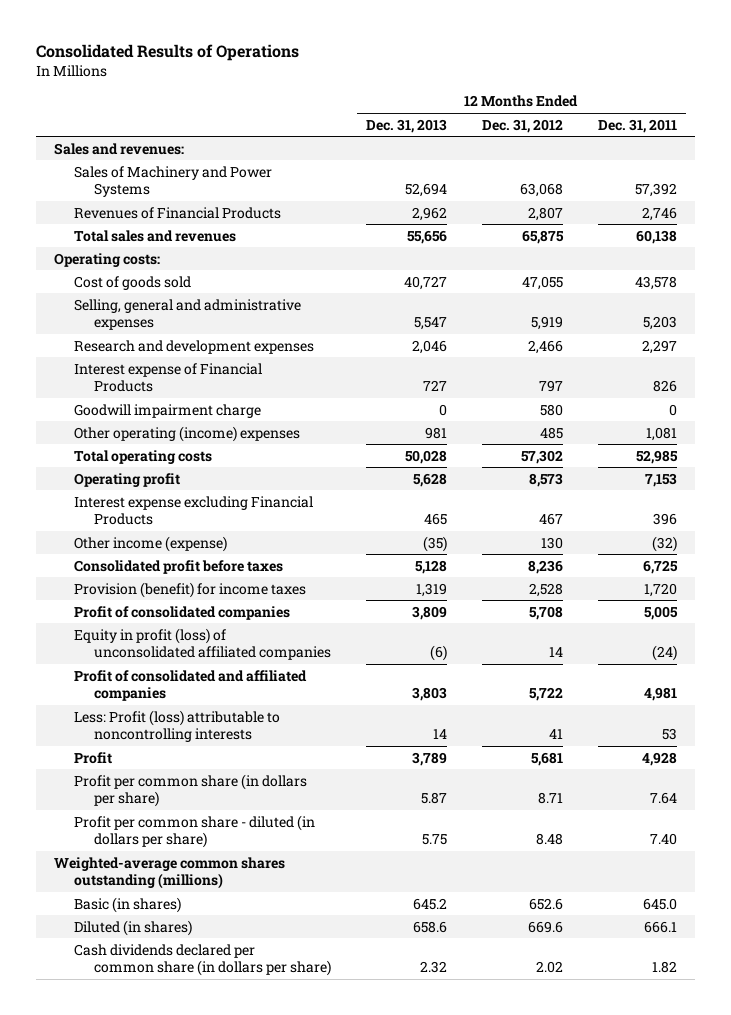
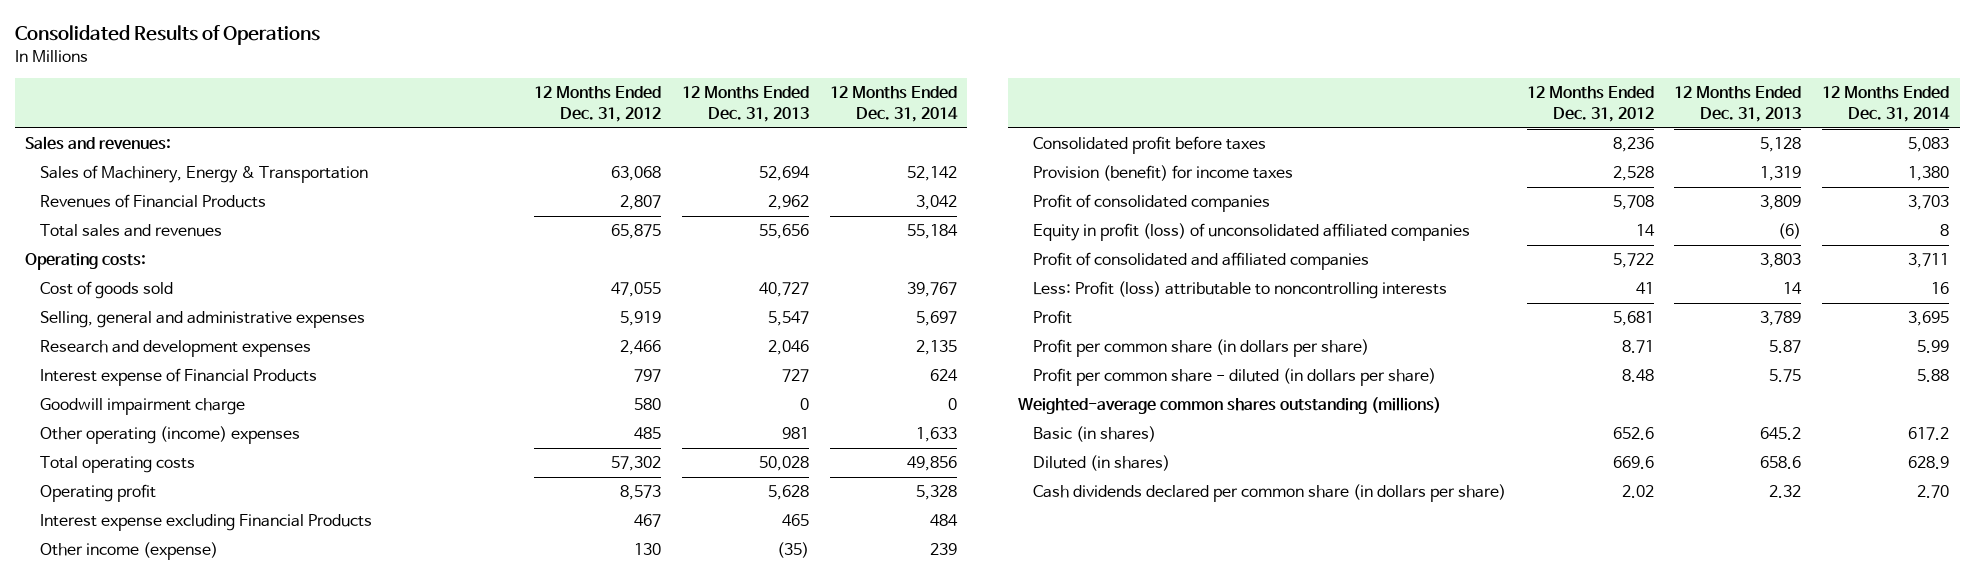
- | 12 Months Ended Dec. 31, 2013 | 12 Months Ended Dec. 31, 2012 | 12 Months Ended Dec. 31, 2011
+ | 12 Months Ended Dec. 31, 2012 | 12 Months Ended Dec. 31, 2013 | 12 Months Ended Dec. 31, 2014
- Sales of Machinery and Power Systems | 52,694 | 63,068 | 57,392
+ Sales of Machinery, Energy & Transportation | 63,068 | 52,694 | 52,142

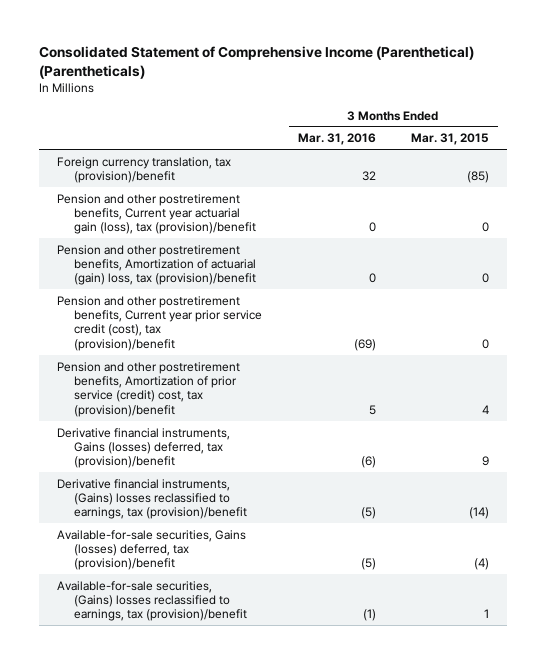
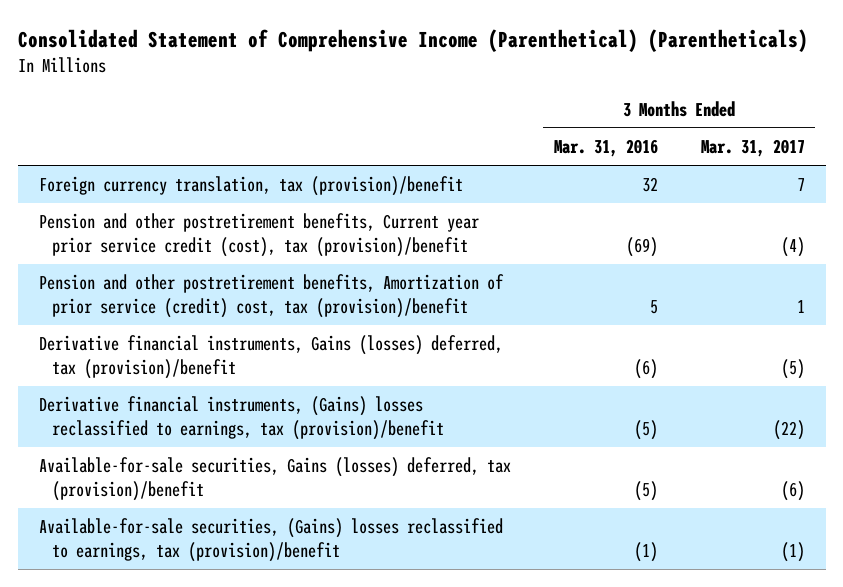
- | 3 Months Ended Mar. 31, 2016 | 3 Months Ended Mar. 31, 2015
+ | 3 Months Ended Mar. 31, 2016 | 3 Months Ended Mar. 31, 2017
- Pension and other postretirement benefits, Current year actuarial gain (loss), tax (provision)/benefit | 0 | 0
- Pension and other postretirement benefits, Amortization of actuarial (gain) loss, tax (provision)/benefit | 0 | 0

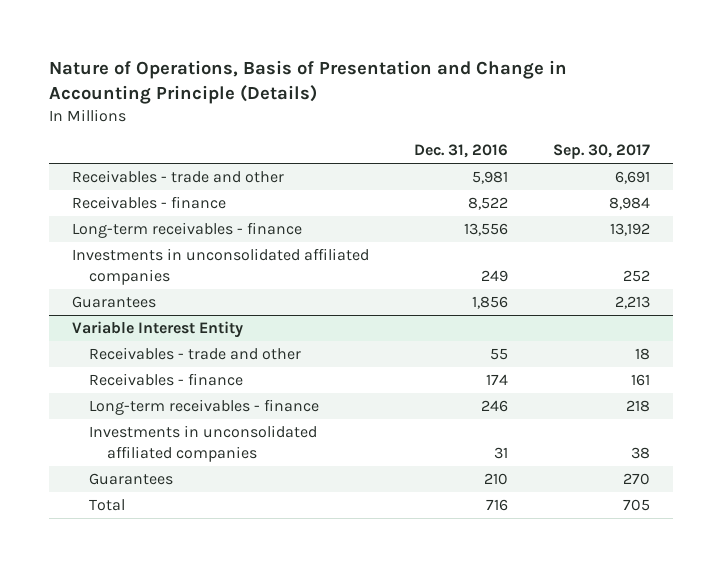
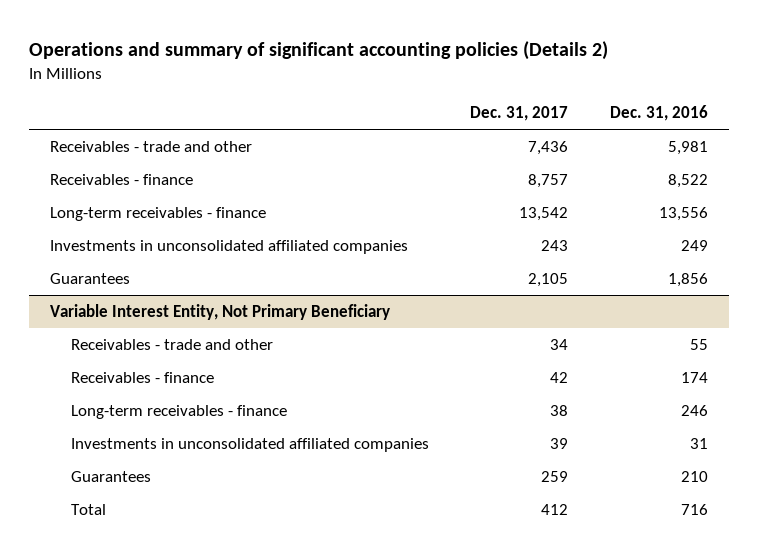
- Nature of Operations, Basis of Presentation and Change in Accounting Principle (Details)
+ Operations and summary of significant accounting policies (Details 2)
- | Dec. 31, 2016 | Sep. 30, 2017
+ | Dec. 31, 2017 | Dec. 31, 2016
- Variable Interest Entity
+ Variable Interest Entity, Not Primary Beneficiary

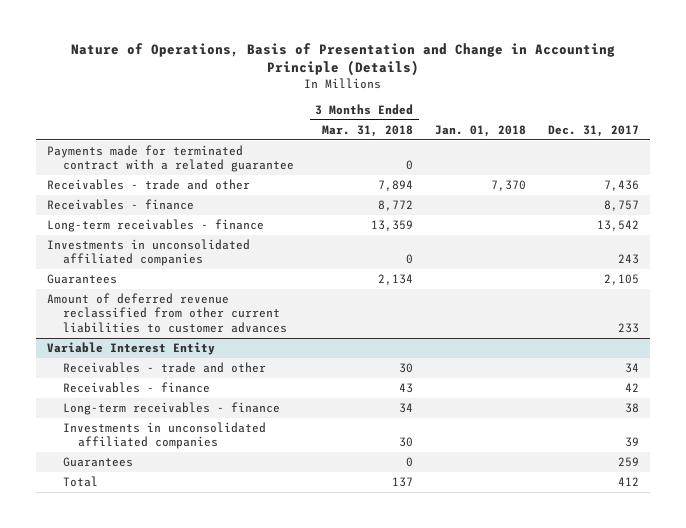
- Operations and summary of significant accounting policies (Details 2)
+ Nature of Operations, Basis of Presentation and Change in Accounting Principle (Details)
- | Dec. 31, 2017 | Dec. 31, 2016
+ | 3 Months Ended Mar. 31, 2018 | Jan. 01, 2018 | Dec. 31, 2017
+ Payments made for terminated contract with a related guarantee | 0 | |
- Variable Interest Entity, Not Primary Beneficiary
+ Amount of deferred revenue reclassified from other current liabilities to customer advances | | | 233
+ Variable Interest Entity

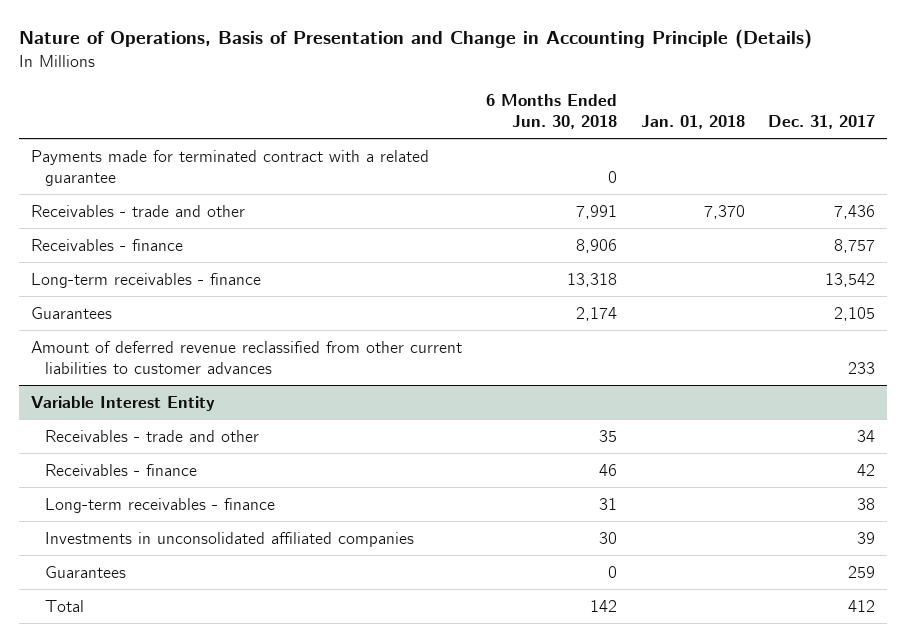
- | 3 Months Ended Mar. 31, 2018 | Jan. 01, 2018 | Dec. 31, 2017
+ | 6 Months Ended Jun. 30, 2018 | Jan. 01, 2018 | Dec. 31, 2017
- Investments in unconsolidated affiliated companies | 0 | | 243

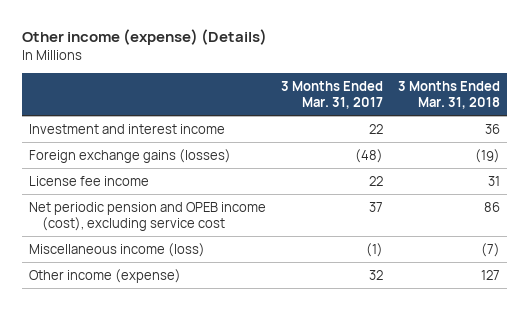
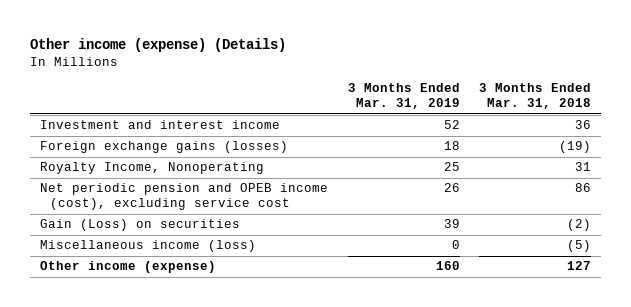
- | 3 Months Ended Mar. 31, 2017 | 3 Months Ended Mar. 31, 2018
+ | 3 Months Ended Mar. 31, 2019 | 3 Months Ended Mar. 31, 2018
- License fee income | 22 | 31
+ Royalty Income, Nonoperating | 25 | 31
- Miscellaneous income (loss) | (1) | (7)
+ Gain (Loss) on securities | 39 | (2)
+ Miscellaneous income (loss) | 0 | (5)

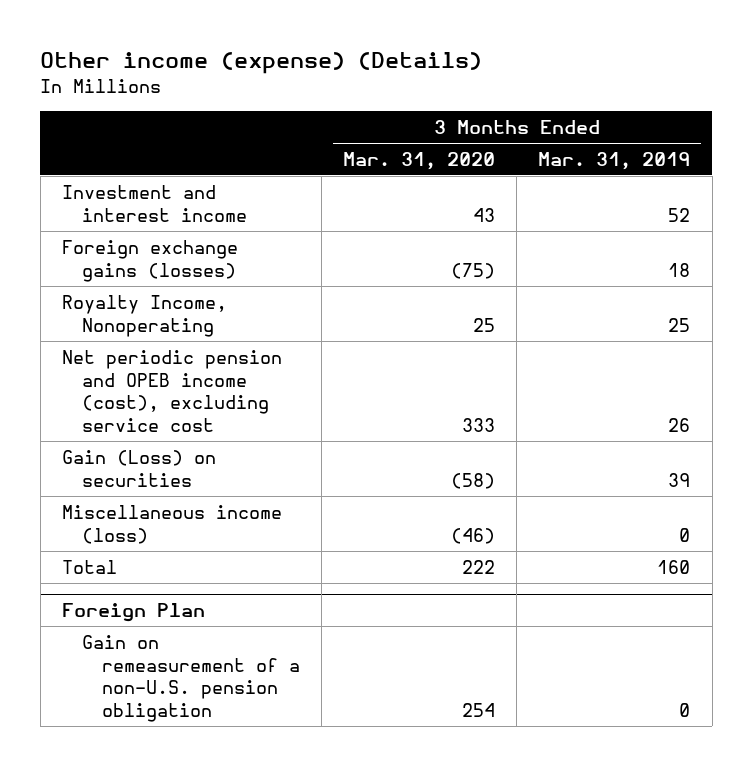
- | 3 Months Ended Mar. 31, 2019 | 3 Months Ended Mar. 31, 2018
+ | 3 Months Ended Mar. 31, 2020 | 3 Months Ended Mar. 31, 2019
- Other income (expense) | 160 | 127
+ Total | 222 | 160
+ Foreign Plan
+ Gain on remeasurement of a non-U.S. pension obligation | 254 | 0

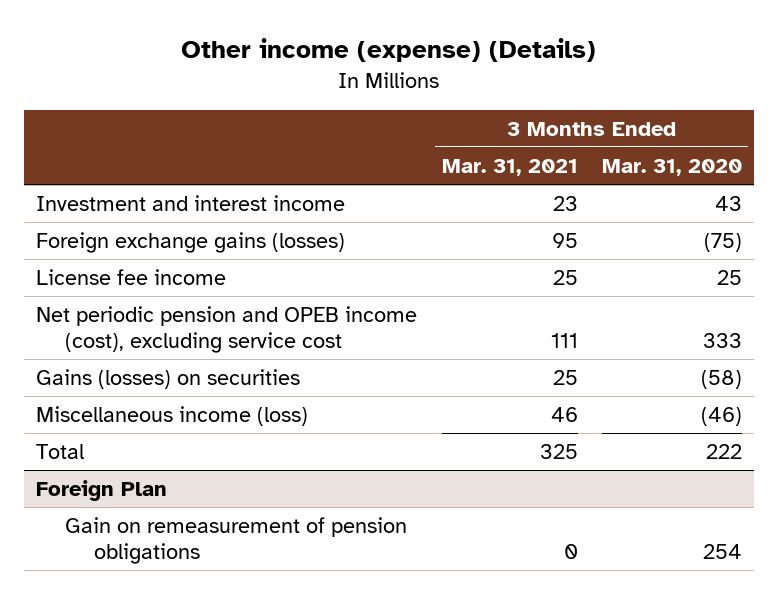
- | 3 Months Ended Mar. 31, 2020 | 3 Months Ended Mar. 31, 2019
+ | 3 Months Ended Mar. 31, 2021 | 3 Months Ended Mar. 31, 2020
- Royalty Income, Nonoperating | 25 | 25
+ License fee income | 25 | 25
- Gain (Loss) on securities | (58) | 39
+ Gains (losses) on securities | 25 | (58)
@ Foreign Plan
- Gain on remeasurement of a non-U.S. pension obligation | 254 | 0
+ Gain on remeasurement of pension obligations | 0 | 254

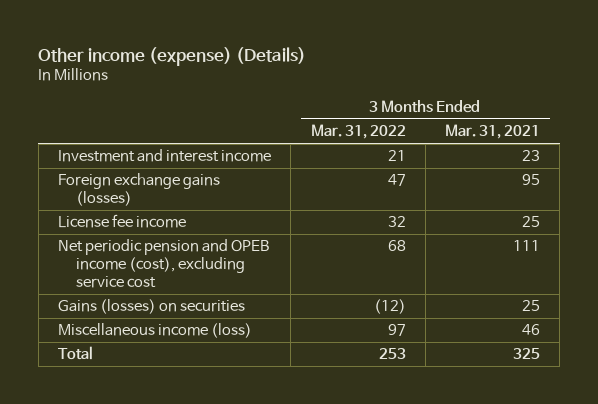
- | 3 Months Ended Mar. 31, 2021 | 3 Months Ended Mar. 31, 2020
+ | 3 Months Ended Mar. 31, 2022 | 3 Months Ended Mar. 31, 2021
- Foreign Plan
- Gain on remeasurement of pension obligations | 0 | 254

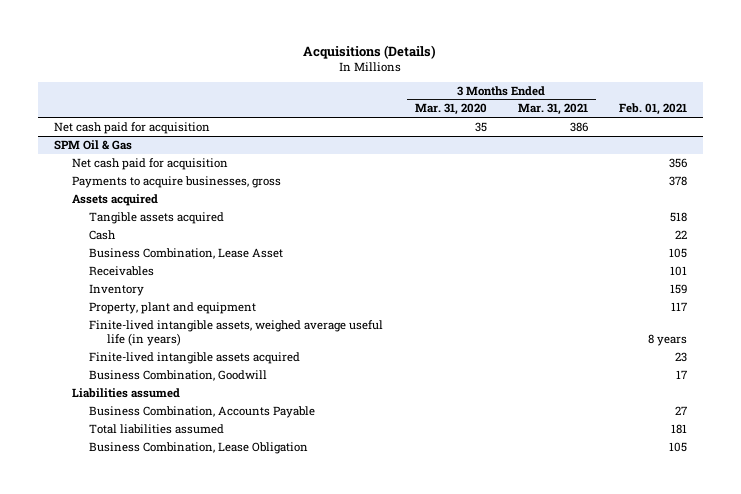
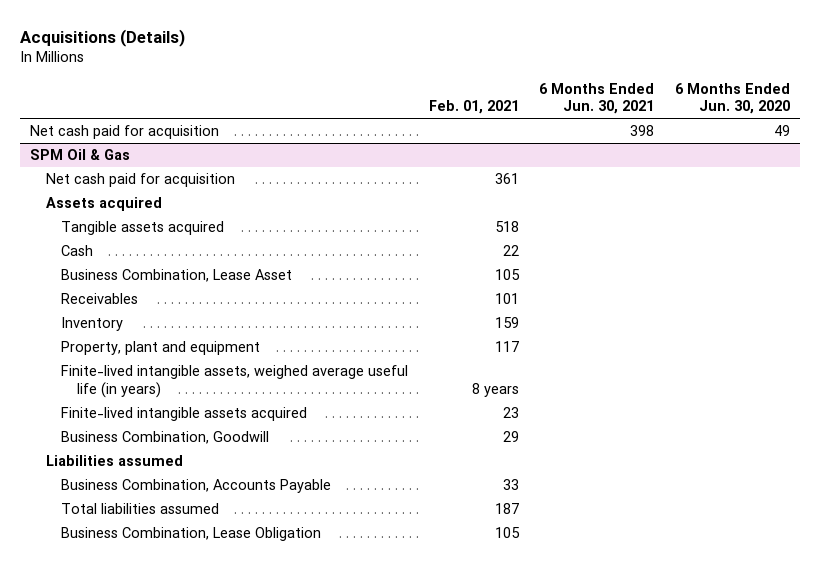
- | 3 Months Ended Mar. 31, 2020 | 3 Months Ended Mar. 31, 2021 | Feb. 01, 2021
+ | Feb. 01, 2021 | 6 Months Ended Jun. 30, 2021 | 6 Months Ended Jun. 30, 2020
@ SPM Oil & Gas
- Net cash paid for acquisition | | | 356
- Payments to acquire businesses, gross | | | 378
+ Net cash paid for acquisition | 361 | |
- Business Combination, Goodwill | | | 17
+ Business Combination, Goodwill | 29 | |
- Business Combination, Accounts Payable | | | 27
- Total liabilities assumed | | | 181
+ Business Combination, Accounts Payable | 33 | |
+ Total liabilities assumed | 187 | |

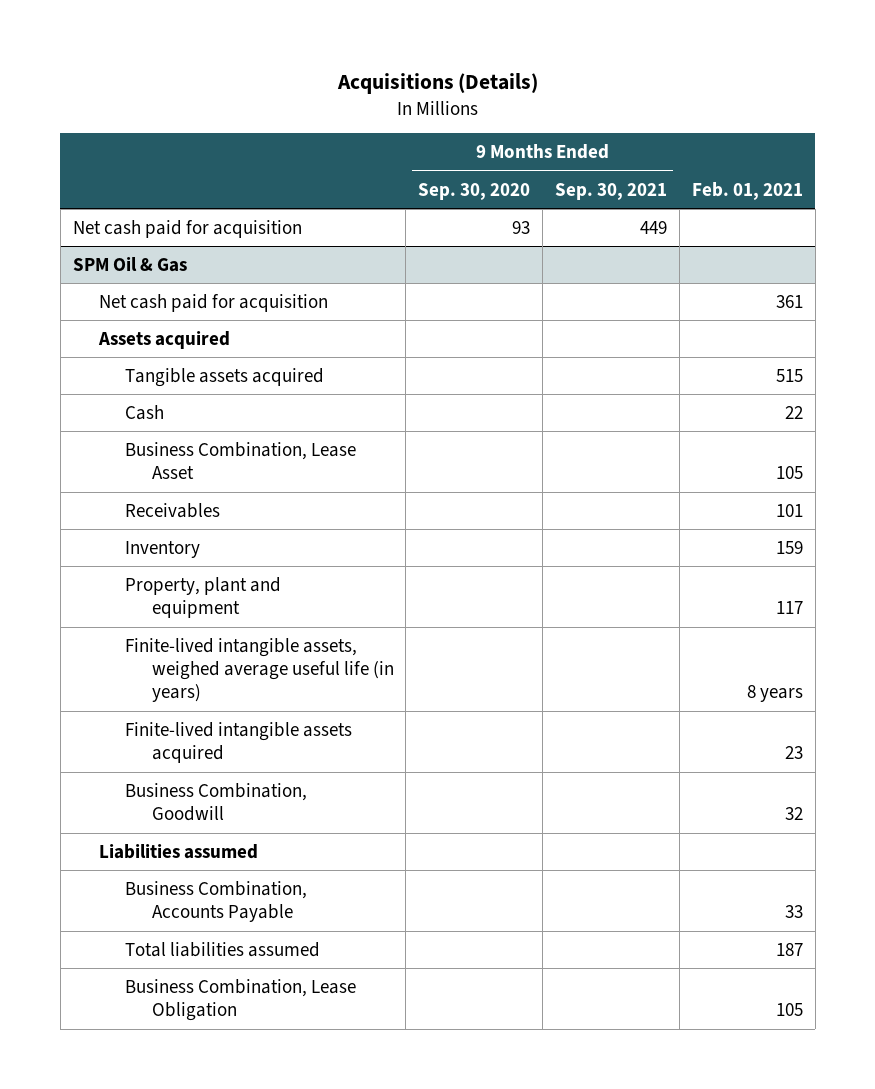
- | Feb. 01, 2021 | 6 Months Ended Jun. 30, 2021 | 6 Months Ended Jun. 30, 2020
+ | 9 Months Ended Sep. 30, 2020 | 9 Months Ended Sep. 30, 2021 | Feb. 01, 2021
@ SPM Oil & Gas
- Tangible assets acquired | 518 | |
+ Tangible assets acquired | | | 515
- Business Combination, Goodwill | 29 | |
+ Business Combination, Goodwill | | | 32

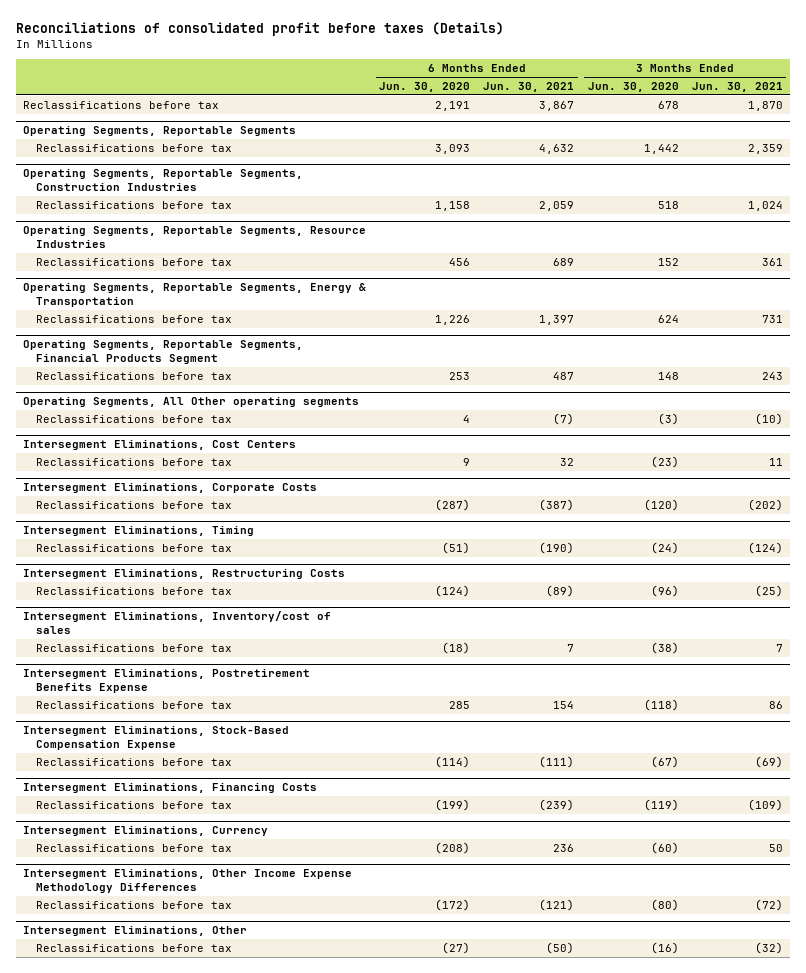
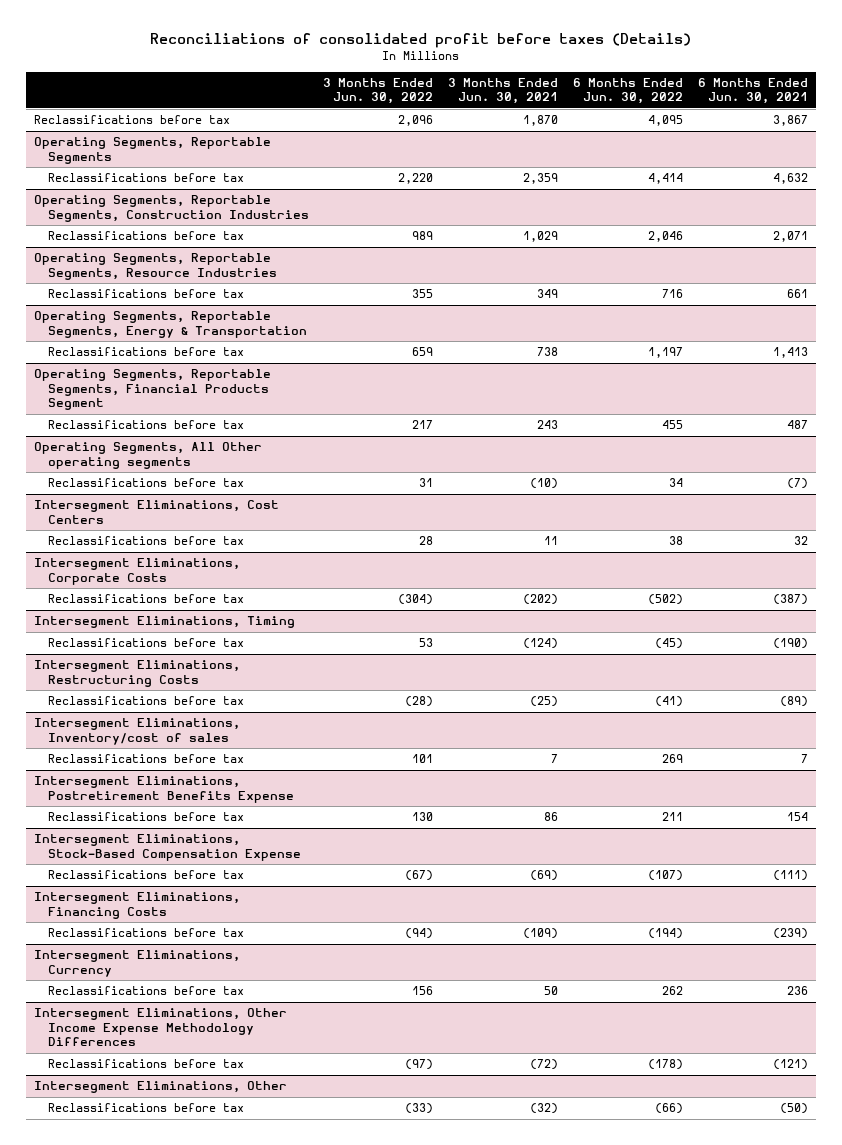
- | 6 Months Ended Jun. 30, 2020 | 6 Months Ended Jun. 30, 2021 | 3 Months Ended Jun. 30, 2020 | 3 Months Ended Jun. 30, 2021
+ | 3 Months Ended Jun. 30, 2022 | 3 Months Ended Jun. 30, 2021 | 6 Months Ended Jun. 30, 2022 | 6 Months Ended Jun. 30, 2021
@ Operating Segments, Reportable Segments, Construction Industries
- Reclassifications before tax | 1,158 | 2,059 | 518 | 1,024
+ Reclassifications before tax | 989 | 1,029 | 2,046 | 2,071
@ Operating Segments, Reportable Segments, Resource Industries
- Reclassifications before tax | 456 | 689 | 152 | 361
+ Reclassifications before tax | 355 | 349 | 716 | 661
@ Operating Segments, Reportable Segments, Energy & Transportation
- Reclassifications before tax | 1,226 | 1,397 | 624 | 731
+ Reclassifications before tax | 659 | 738 | 1,197 | 1,413

